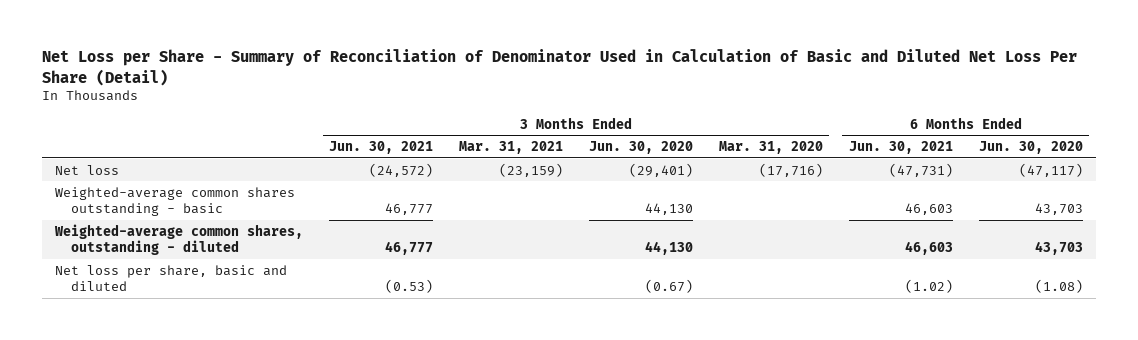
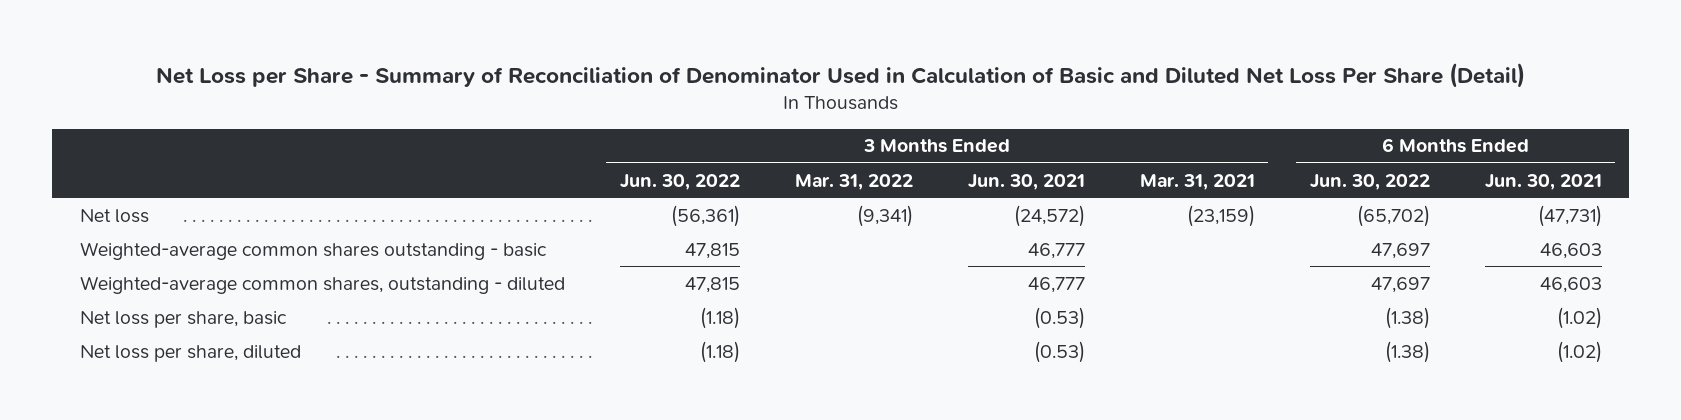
- | 3 Months Ended Jun. 30, 2021 | 3 Months Ended Mar. 31, 2021 | 3 Months Ended Jun. 30, 2020 | 3 Months Ended Mar. 31, 2020 | 6 Months Ended Jun. 30, 2021 | 6 Months Ended Jun. 30, 2020
+ | 3 Months Ended Jun. 30, 2022 | 3 Months Ended Mar. 31, 2022 | 3 Months Ended Jun. 30, 2021 | 3 Months Ended Mar. 31, 2021 | 6 Months Ended Jun. 30, 2022 | 6 Months Ended Jun. 30, 2021
- Net loss per share, basic and diluted | (0.53) | | (0.67) | | (1.02) | (1.08)
+ Net loss per share, basic | (1.18) | | (0.53) | | (1.38) | (1.02)
+ Net loss per share, diluted | (1.18) | | (0.53) | | (1.38) | (1.02)

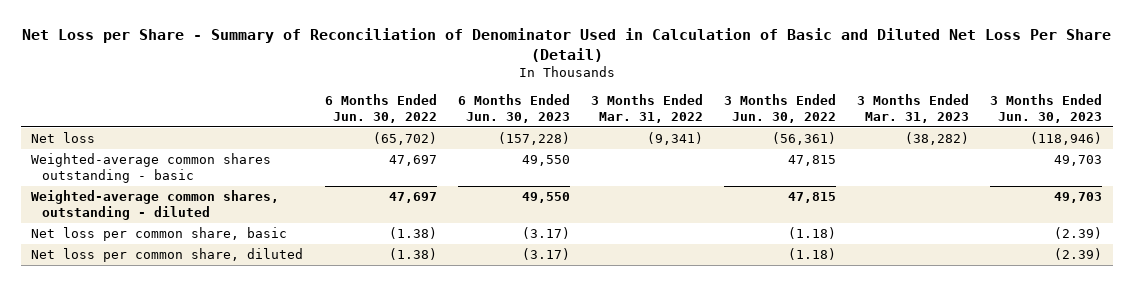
- | 3 Months Ended Jun. 30, 2022 | 3 Months Ended Mar. 31, 2022 | 3 Months Ended Jun. 30, 2021 | 3 Months Ended Mar. 31, 2021 | 6 Months Ended Jun. 30, 2022 | 6 Months Ended Jun. 30, 2021
+ | 6 Months Ended Jun. 30, 2022 | 6 Months Ended Jun. 30, 2023 | 3 Months Ended Mar. 31, 2022 | 3 Months Ended Jun. 30, 2022 | 3 Months Ended Mar. 31, 2023 | 3 Months Ended Jun. 30, 2023
- Net loss per share, basic | (1.18) | | (0.53) | | (1.38) | (1.02)
- Net loss per share, diluted | (1.18) | | (0.53) | | (1.38) | (1.02)
+ Net loss per common share, basic | (1.38) | (3.17) | | (1.18) | | (2.39)
+ Net loss per common share, diluted | (1.38) | (3.17) | | (1.18) | | (2.39)

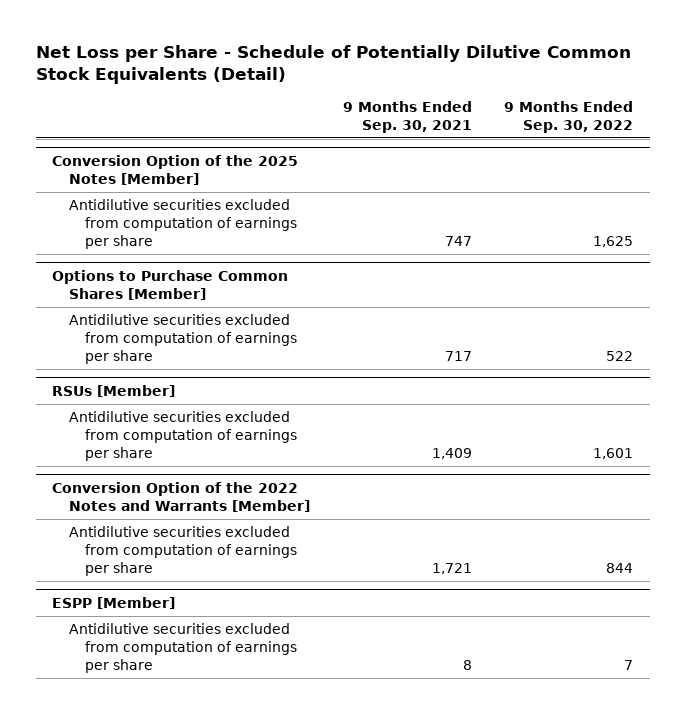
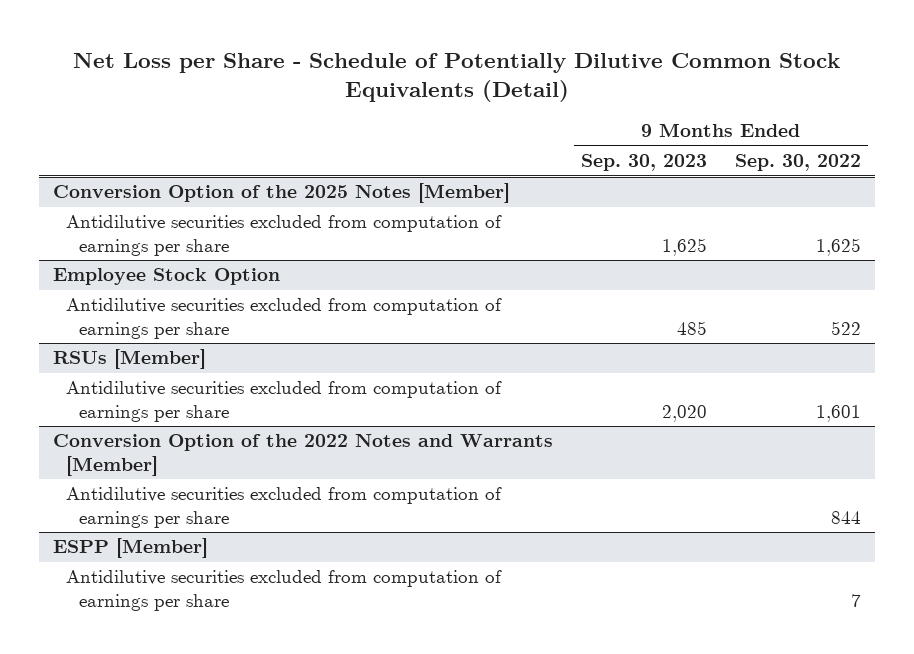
- | 9 Months Ended Sep. 30, 2021 | 9 Months Ended Sep. 30, 2022
+ | 9 Months Ended Sep. 30, 2023 | 9 Months Ended Sep. 30, 2022
- Options to Purchase Common Shares [Member]
+ Employee Stock Option

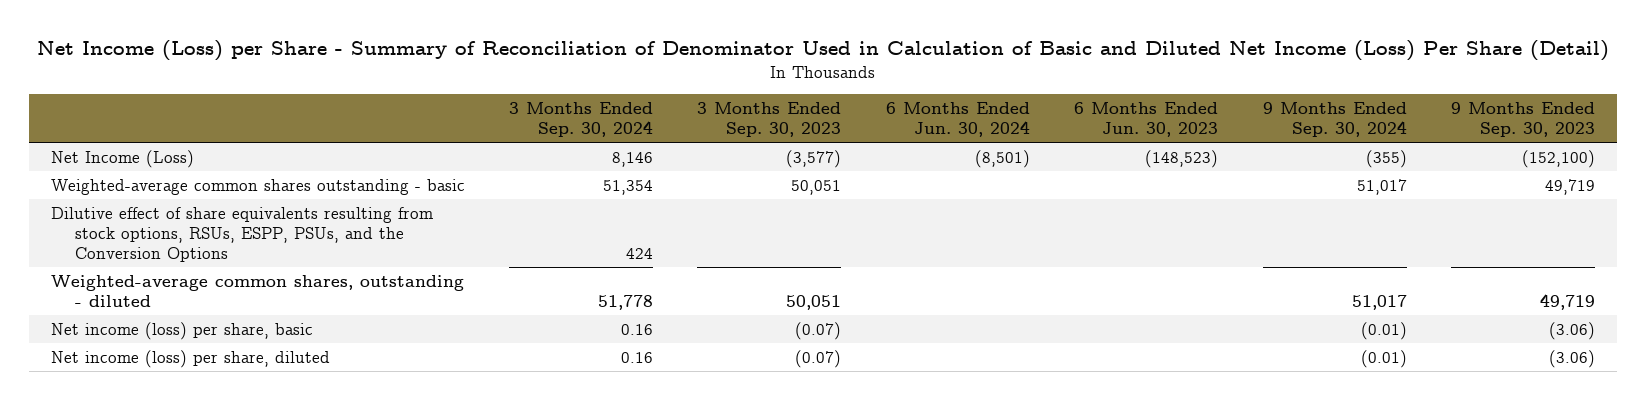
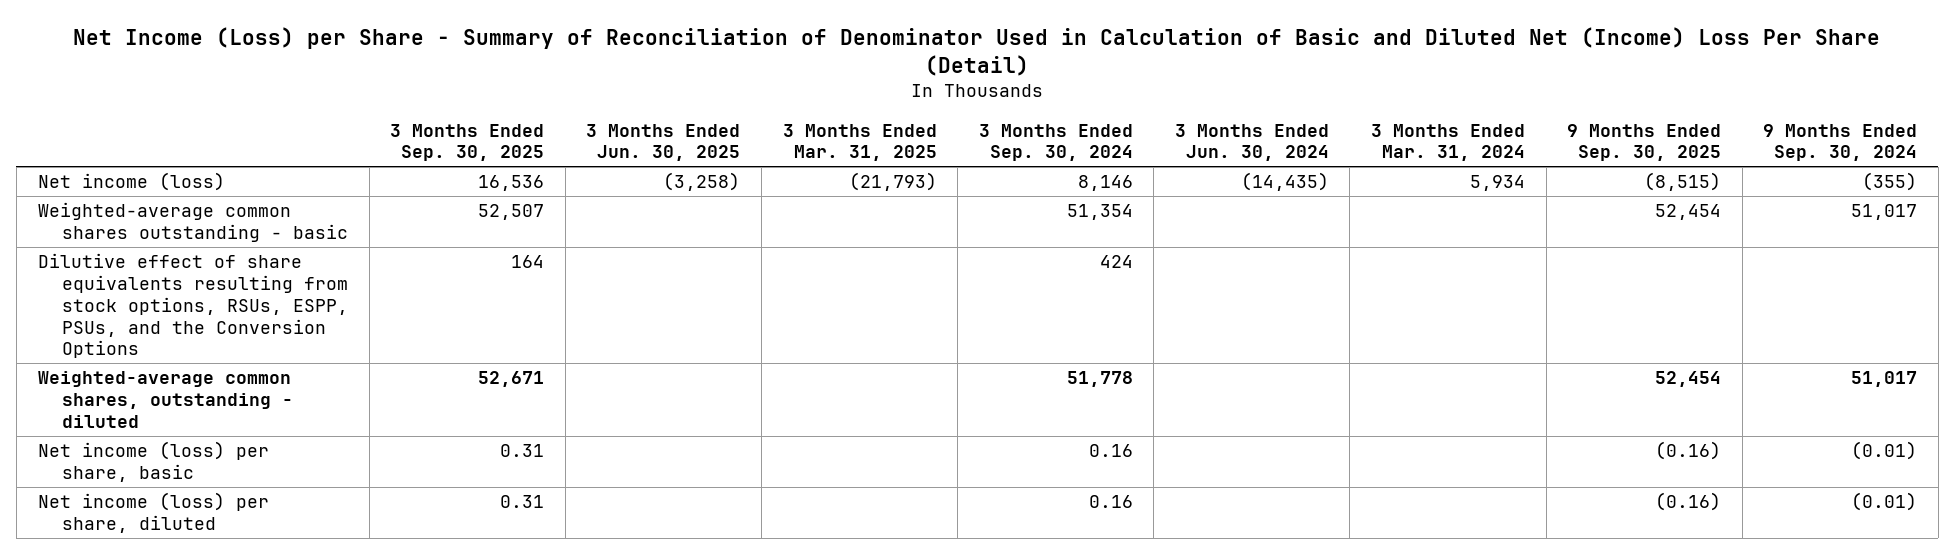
- Net Income (Loss) per Share - Summary of Reconciliation of Denominator Used in Calculation of Basic and Diluted Net Income (Loss) Per Share (Detail)
+ Net Income (Loss) per Share - Summary of Reconciliation of Denominator Used in Calculation of Basic and Diluted Net (Income) Loss Per Share (Detail)
- | 3 Months Ended Sep. 30, 2024 | 3 Months Ended Sep. 30, 2023 | 6 Months Ended Jun. 30, 2024 | 6 Months Ended Jun. 30, 2023 | 9 Months Ended Sep. 30, 2024 | 9 Months Ended Sep. 30, 2023
+ | 3 Months Ended Sep. 30, 2025 | 3 Months Ended Jun. 30, 2025 | 3 Months Ended Mar. 31, 2025 | 3 Months Ended Sep. 30, 2024 | 3 Months Ended Jun. 30, 2024 | 3 Months Ended Mar. 31, 2024 | 9 Months Ended Sep. 30, 2025 | 9 Months Ended Sep. 30, 2024
- Net Income (Loss) | 8,146 | (3,577) | (8,501) | (148,523) | (355) | (152,100)
+ Net income (loss) | 16,536 | (3,258) | (21,793) | 8,146 | (14,435) | 5,934 | (8,515) | (355)

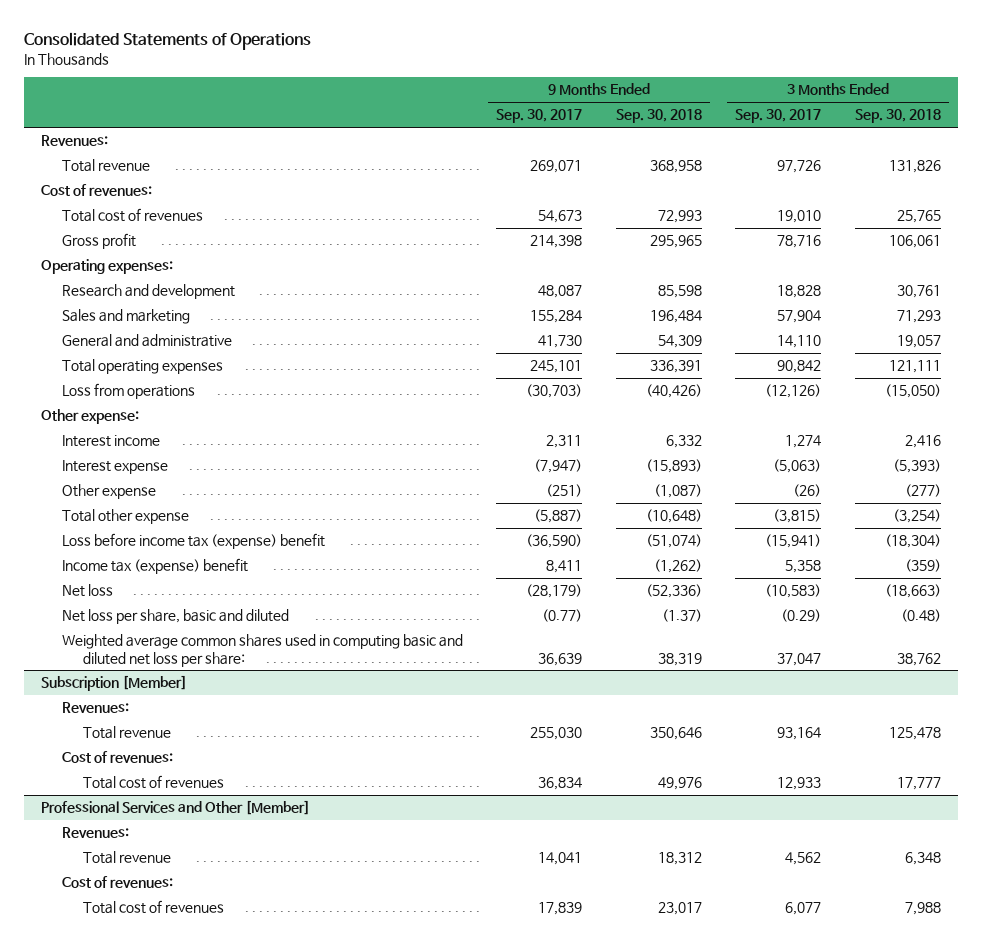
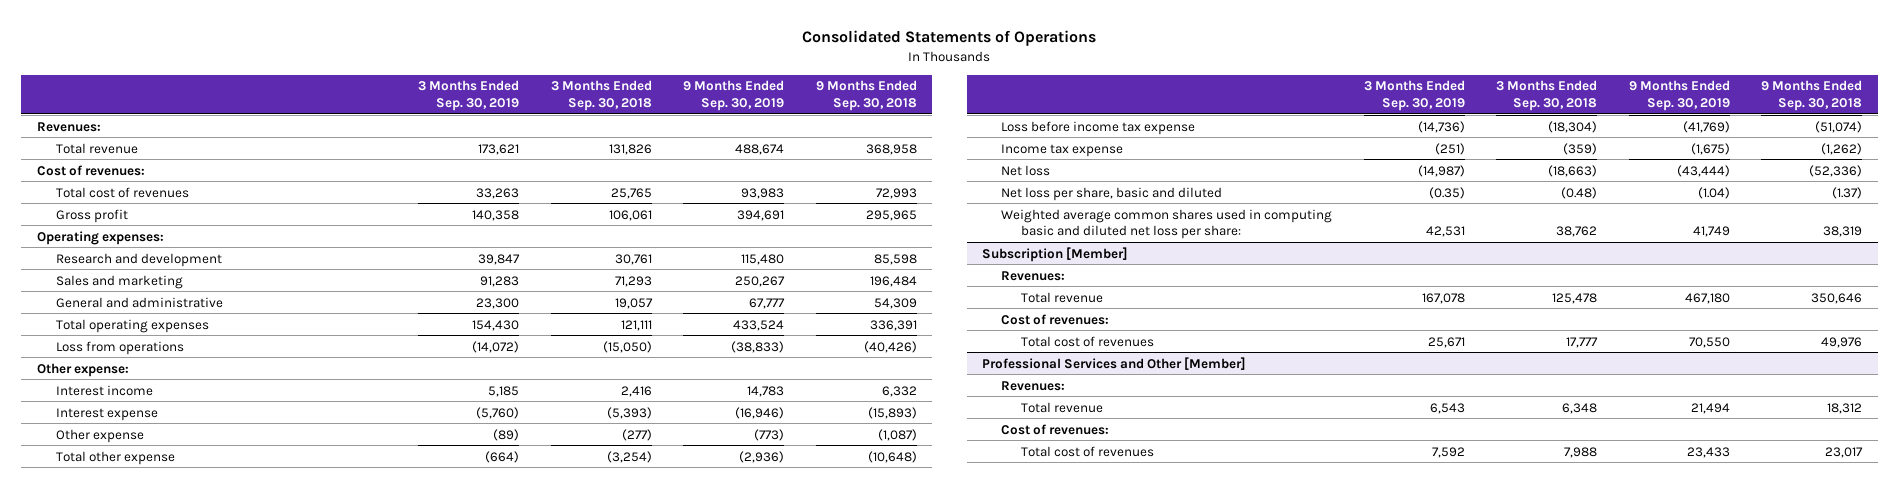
- | 9 Months Ended Sep. 30, 2017 | 9 Months Ended Sep. 30, 2018 | 3 Months Ended Sep. 30, 2017 | 3 Months Ended Sep. 30, 2018
+ | 3 Months Ended Sep. 30, 2019 | 3 Months Ended Sep. 30, 2018 | 9 Months Ended Sep. 30, 2019 | 9 Months Ended Sep. 30, 2018
- Loss before income tax (expense) benefit | (36,590) | (51,074) | (15,941) | (18,304)
- Income tax (expense) benefit | 8,411 | (1,262) | 5,358 | (359)
+ Loss before income tax expense | (14,736) | (18,304) | (41,769) | (51,074)
+ Income tax expense | (251) | (359) | (1,675) | (1,262)

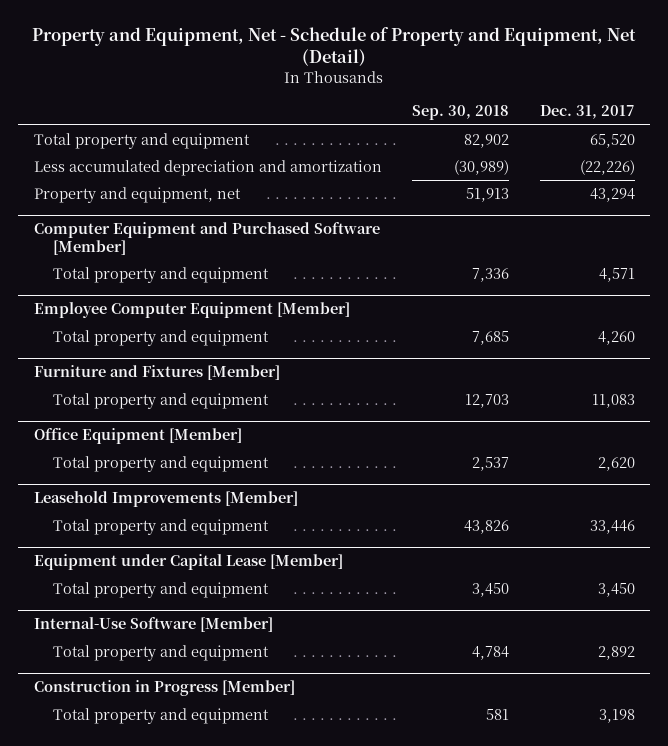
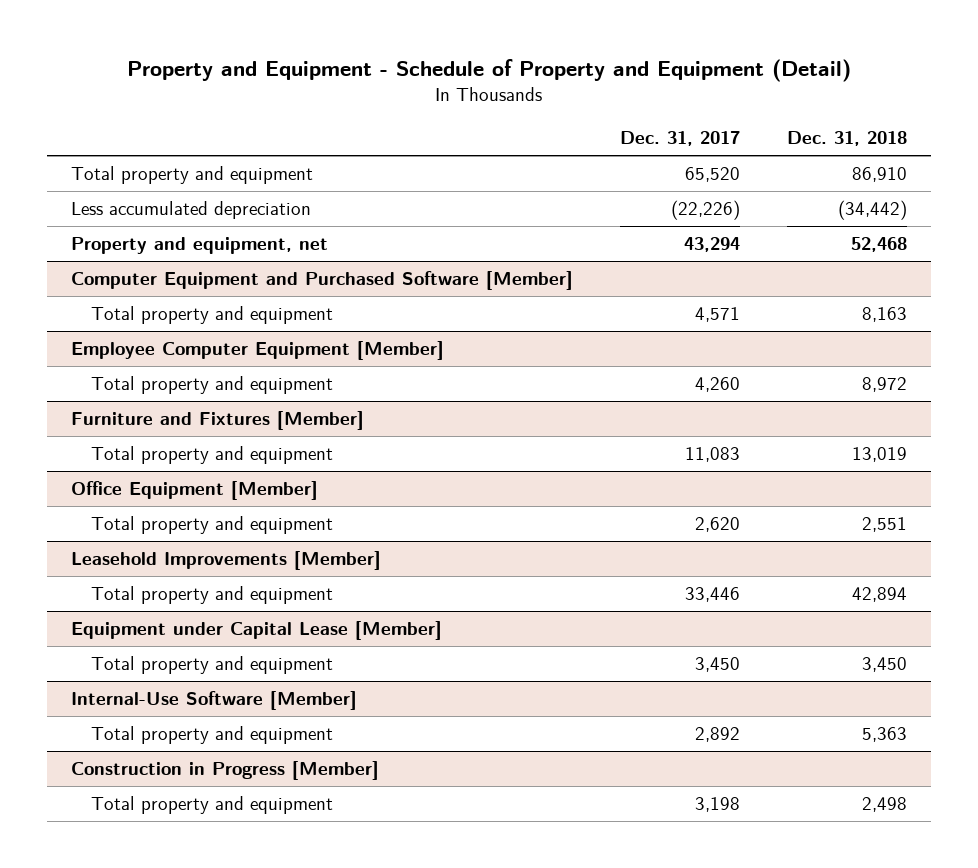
- Property and Equipment, Net - Schedule of Property and Equipment, Net (Detail)
+ Property and Equipment - Schedule of Property and Equipment (Detail)
- | Sep. 30, 2018 | Dec. 31, 2017
+ | Dec. 31, 2017 | Dec. 31, 2018
- Less accumulated depreciation and amortization | (30,989) | (22,226)
+ Less accumulated depreciation | (22,226) | (34,442)

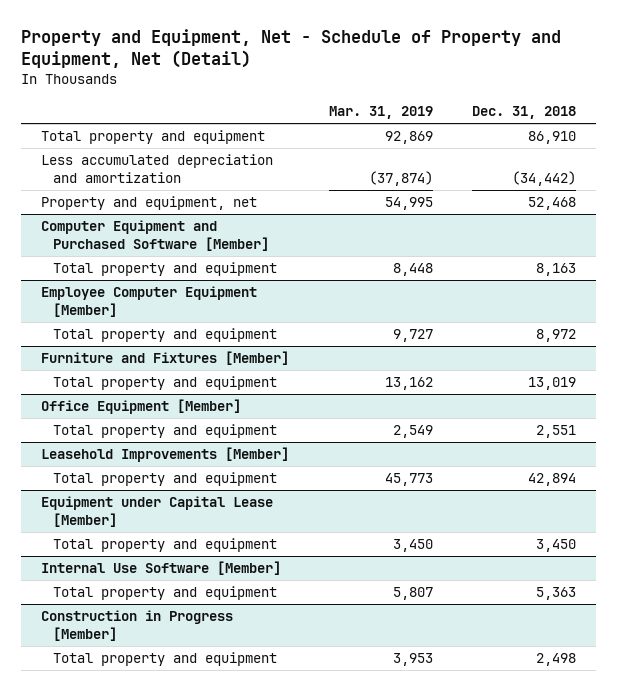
- Property and Equipment - Schedule of Property and Equipment (Detail)
+ Property and Equipment, Net - Schedule of Property and Equipment, Net (Detail)
- | Dec. 31, 2017 | Dec. 31, 2018
+ | Mar. 31, 2019 | Dec. 31, 2018
- Less accumulated depreciation | (22,226) | (34,442)
+ Less accumulated depreciation and amortization | (37,874) | (34,442)
- Internal-Use Software [Member]
+ Internal Use Software [Member]

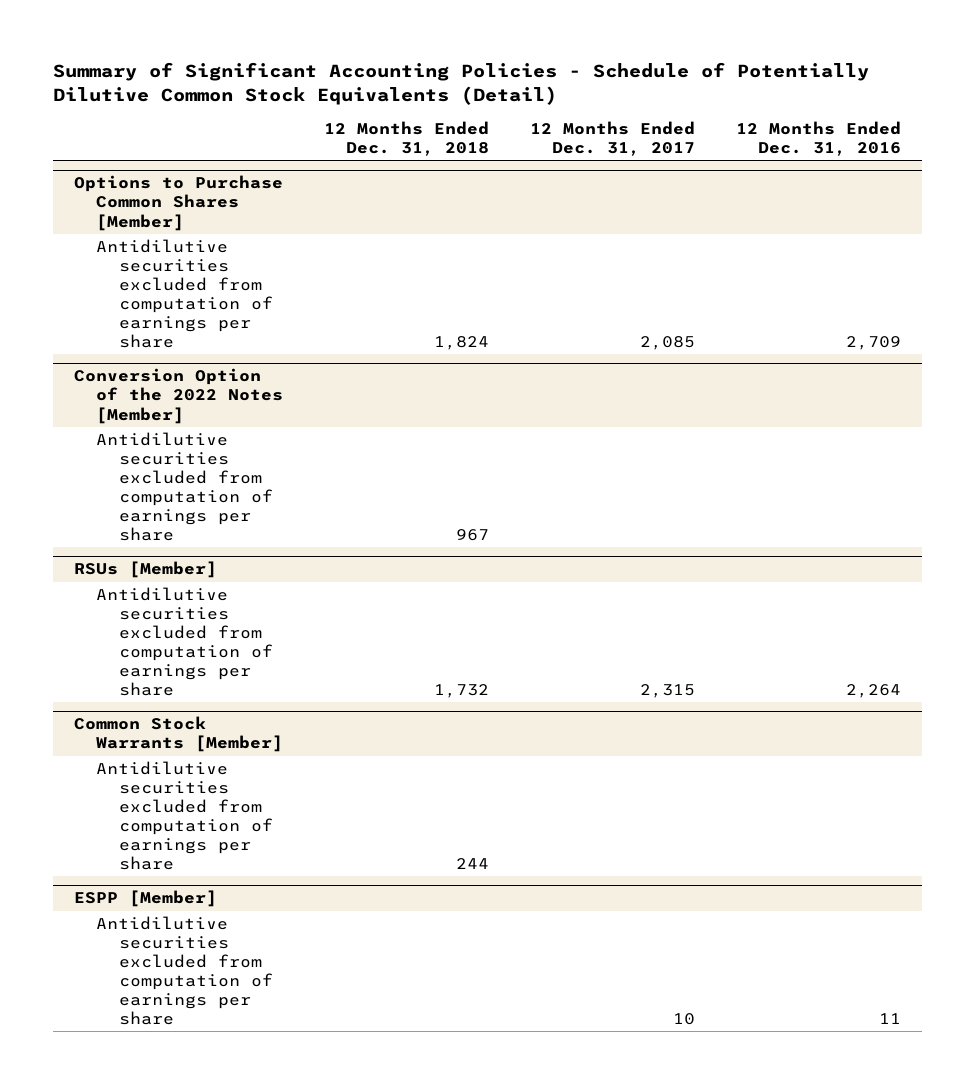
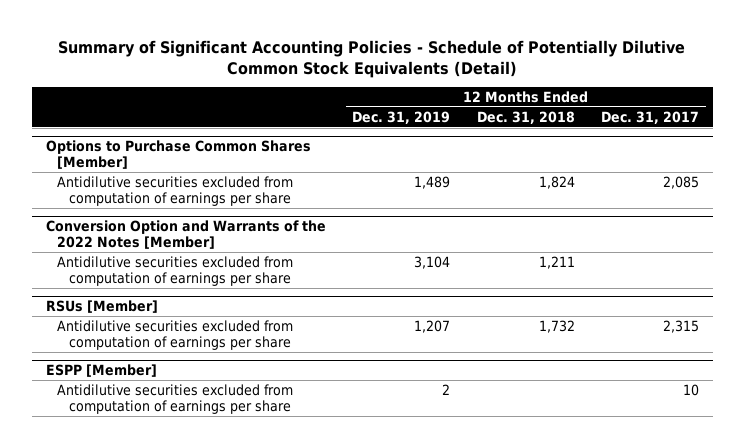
- | 12 Months Ended Dec. 31, 2018 | 12 Months Ended Dec. 31, 2017 | 12 Months Ended Dec. 31, 2016
+ | 12 Months Ended Dec. 31, 2019 | 12 Months Ended Dec. 31, 2018 | 12 Months Ended Dec. 31, 2017
- Conversion Option of the 2022 Notes [Member]
- Antidilutive securities excluded from computation of earnings per share | 967 | |
+ Conversion Option and Warrants of the 2022 Notes [Member]
+ Antidilutive securities excluded from computation of earnings per share | 3,104 | 1,211 |
- Common Stock Warrants [Member]
- Antidilutive securities excluded from computation of earnings per share | 244 | |

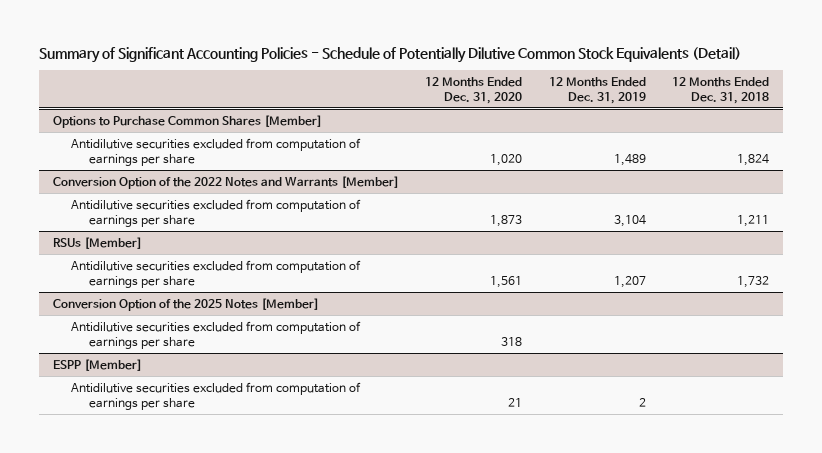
- | 12 Months Ended Dec. 31, 2019 | 12 Months Ended Dec. 31, 2018 | 12 Months Ended Dec. 31, 2017
+ | 12 Months Ended Dec. 31, 2020 | 12 Months Ended Dec. 31, 2019 | 12 Months Ended Dec. 31, 2018
- Conversion Option and Warrants of the 2022 Notes [Member]
+ Conversion Option of the 2022 Notes and Warrants [Member]
+ Conversion Option of the 2025 Notes [Member]
+ Antidilutive securities excluded from computation of earnings per share | 318 | |

